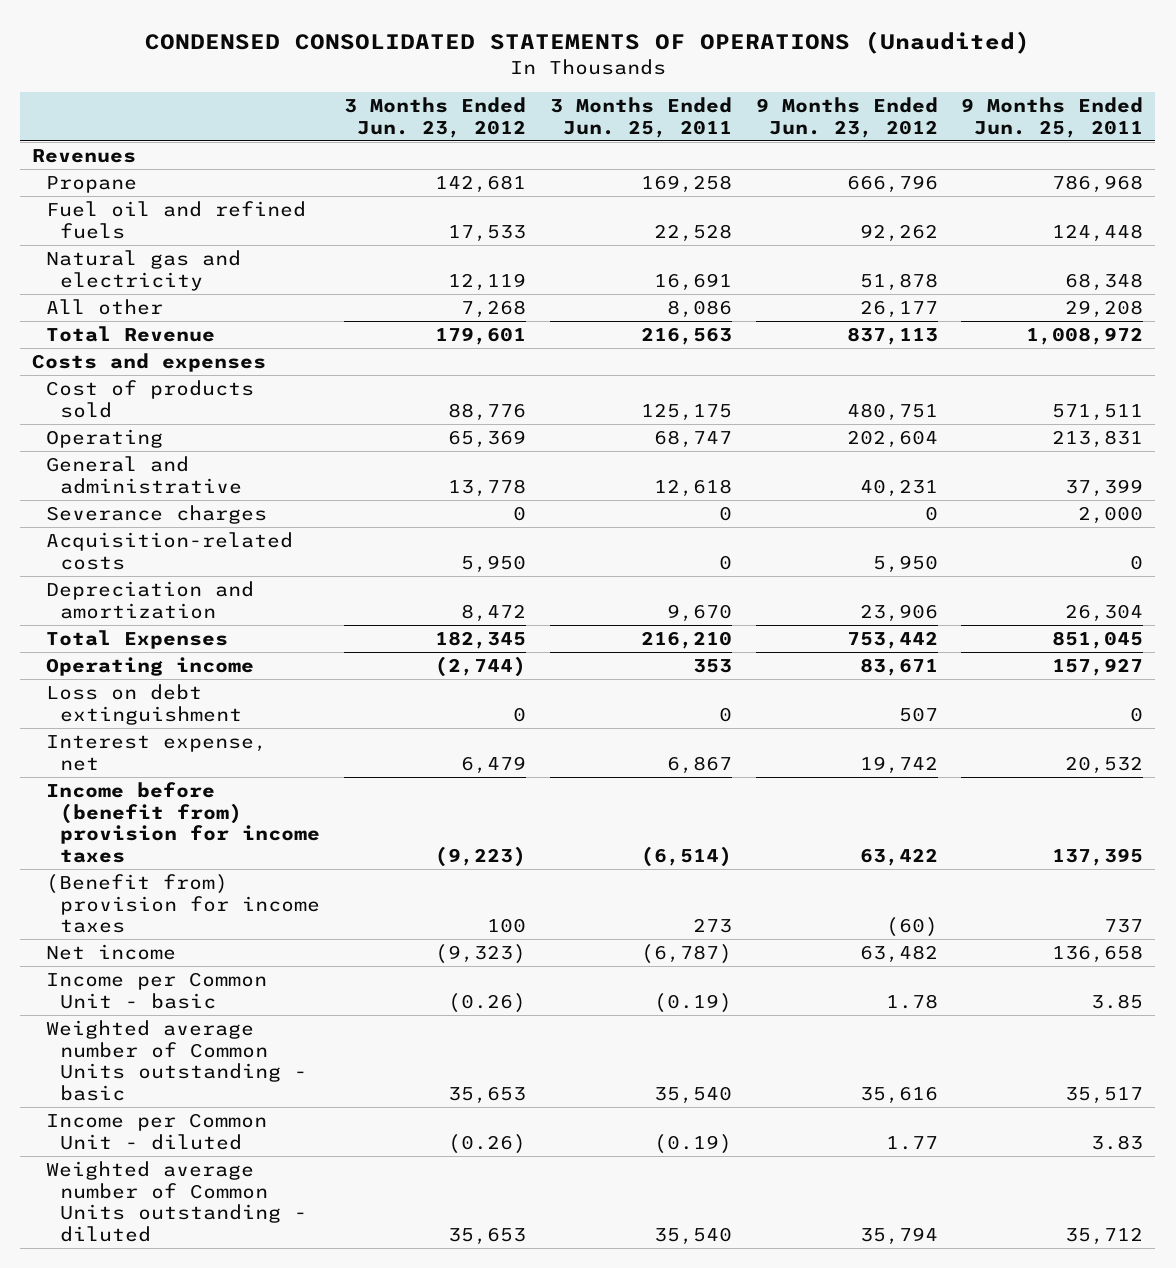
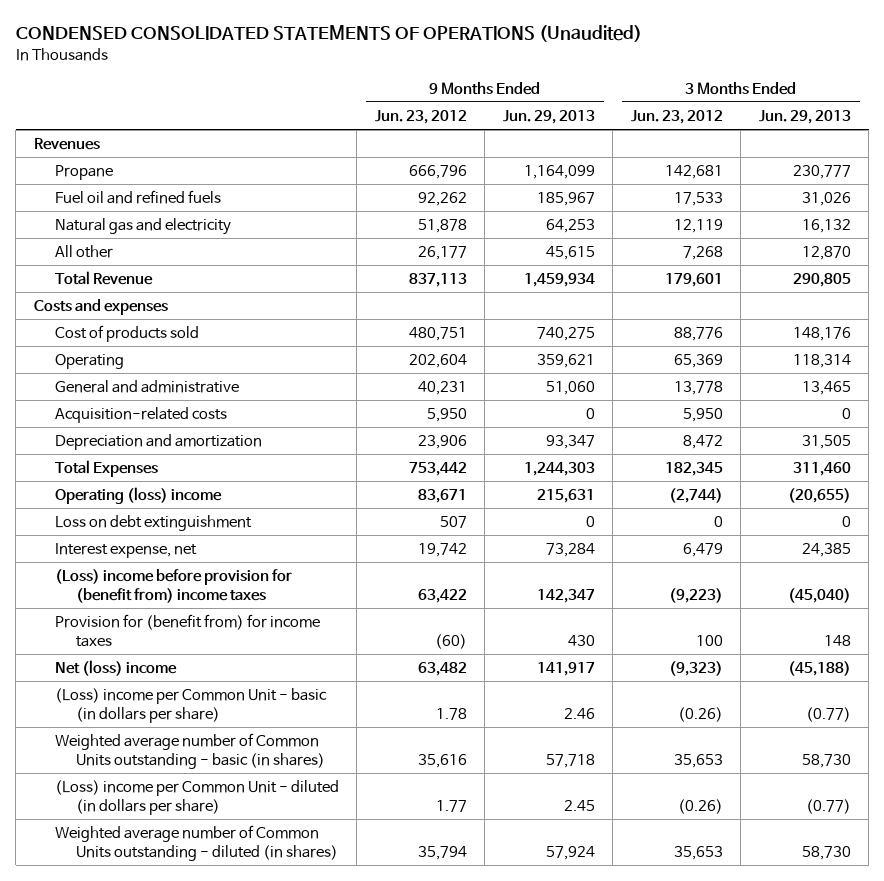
- | 3 Months Ended Jun. 23, 2012 | 3 Months Ended Jun. 25, 2011 | 9 Months Ended Jun. 23, 2012 | 9 Months Ended Jun. 25, 2011
+ | 9 Months Ended Jun. 23, 2012 | 9 Months Ended Jun. 29, 2013 | 3 Months Ended Jun. 23, 2012 | 3 Months Ended Jun. 29, 2013
- Severance charges | 0 | 0 | 0 | 2,000
- Operating income | (2,744) | 353 | 83,671 | 157,927
+ Operating (loss) income | 83,671 | 215,631 | (2,744) | (20,655)
- Income before (benefit from) provision for income taxes | (9,223) | (6,514) | 63,422 | 137,395
- (Benefit from) provision for income taxes | 100 | 273 | (60) | 737
- Net income | (9,323) | (6,787) | 63,482 | 136,658
- Income per Common Unit - basic | (0.26) | (0.19) | 1.78 | 3.85
- Weighted average number of Common Units outstanding - basic | 35,653 | 35,540 | 35,616 | 35,517
- Income per Common Unit - diluted | (0.26) | (0.19) | 1.77 | 3.83
- Weighted average number of Common Units outstanding - diluted | 35,653 | 35,540 | 35,794 | 35,712
+ (Loss) income before provision for (benefit from) income taxes | 63,422 | 142,347 | (9,223) | (45,040)
+ Provision for (benefit from) for income taxes | (60) | 430 | 100 | 148
+ Net (loss) income | 63,482 | 141,917 | (9,323) | (45,188)
+ (Loss) income per Common Unit - basic (in dollars per share) | 1.78 | 2.46 | (0.26) | (0.77)
+ Weighted average number of Common Units outstanding - basic (in shares) | 35,616 | 57,718 | 35,653 | 58,730
+ (Loss) income per Common Unit - diluted (in dollars per share) | 1.77 | 2.45 | (0.26) | (0.77)
+ Weighted average number of Common Units outstanding - diluted (in shares) | 35,794 | 57,924 | 35,653 | 58,730

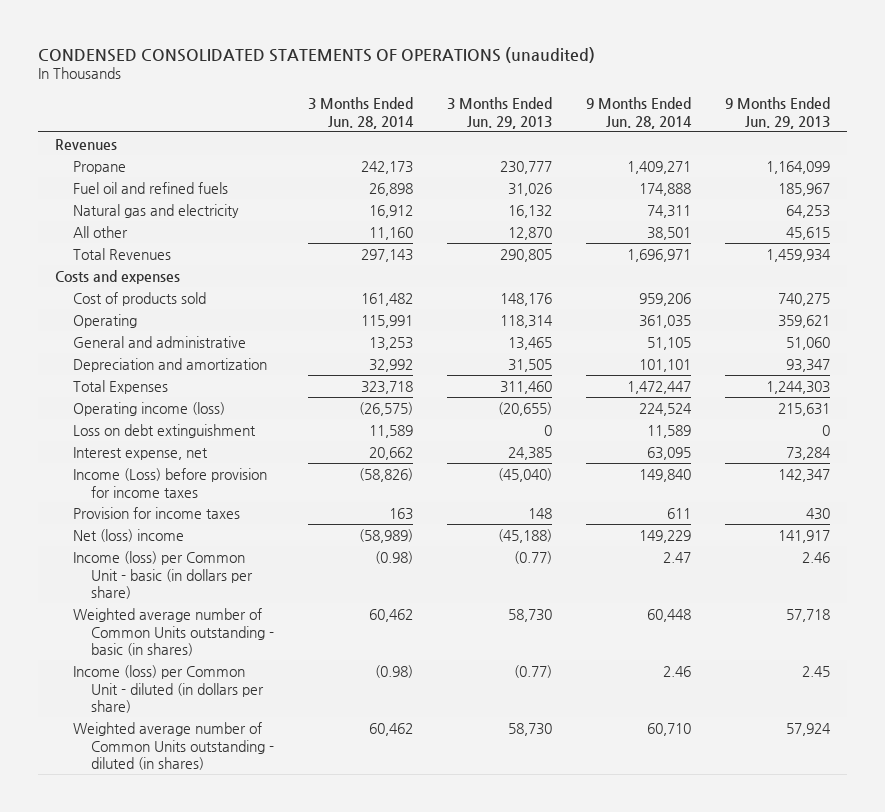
- CONDENSED CONSOLIDATED STATEMENTS OF OPERATIONS (Unaudited)
+ CONDENSED CONSOLIDATED STATEMENTS OF OPERATIONS (unaudited)
- | 9 Months Ended Jun. 23, 2012 | 9 Months Ended Jun. 29, 2013 | 3 Months Ended Jun. 23, 2012 | 3 Months Ended Jun. 29, 2013
+ | 3 Months Ended Jun. 28, 2014 | 3 Months Ended Jun. 29, 2013 | 9 Months Ended Jun. 28, 2014 | 9 Months Ended Jun. 29, 2013
- Total Revenue | 837,113 | 1,459,934 | 179,601 | 290,805
+ Total Revenues | 297,143 | 290,805 | 1,696,971 | 1,459,934
- Acquisition-related costs | 5,950 | 0 | 5,950 | 0
- Operating (loss) income | 83,671 | 215,631 | (2,744) | (20,655)
+ Operating income (loss) | (26,575) | (20,655) | 224,524 | 215,631
- (Loss) income before provision for (benefit from) income taxes | 63,422 | 142,347 | (9,223) | (45,040)
- Provision for (benefit from) for income taxes | (60) | 430 | 100 | 148
+ Income (Loss) before provision for income taxes | (58,826) | (45,040) | 149,840 | 142,347
+ Provision for income taxes | 163 | 148 | 611 | 430
- (Loss) income per Common Unit - basic (in dollars per share) | 1.78 | 2.46 | (0.26) | (0.77)
+ Income (loss) per Common Unit - basic (in dollars per share) | (0.98) | (0.77) | 2.47 | 2.46
- (Loss) income per Common Unit - diluted (in dollars per share) | 1.77 | 2.45 | (0.26) | (0.77)
+ Income (loss) per Common Unit - diluted (in dollars per share) | (0.98) | (0.77) | 2.46 | 2.45

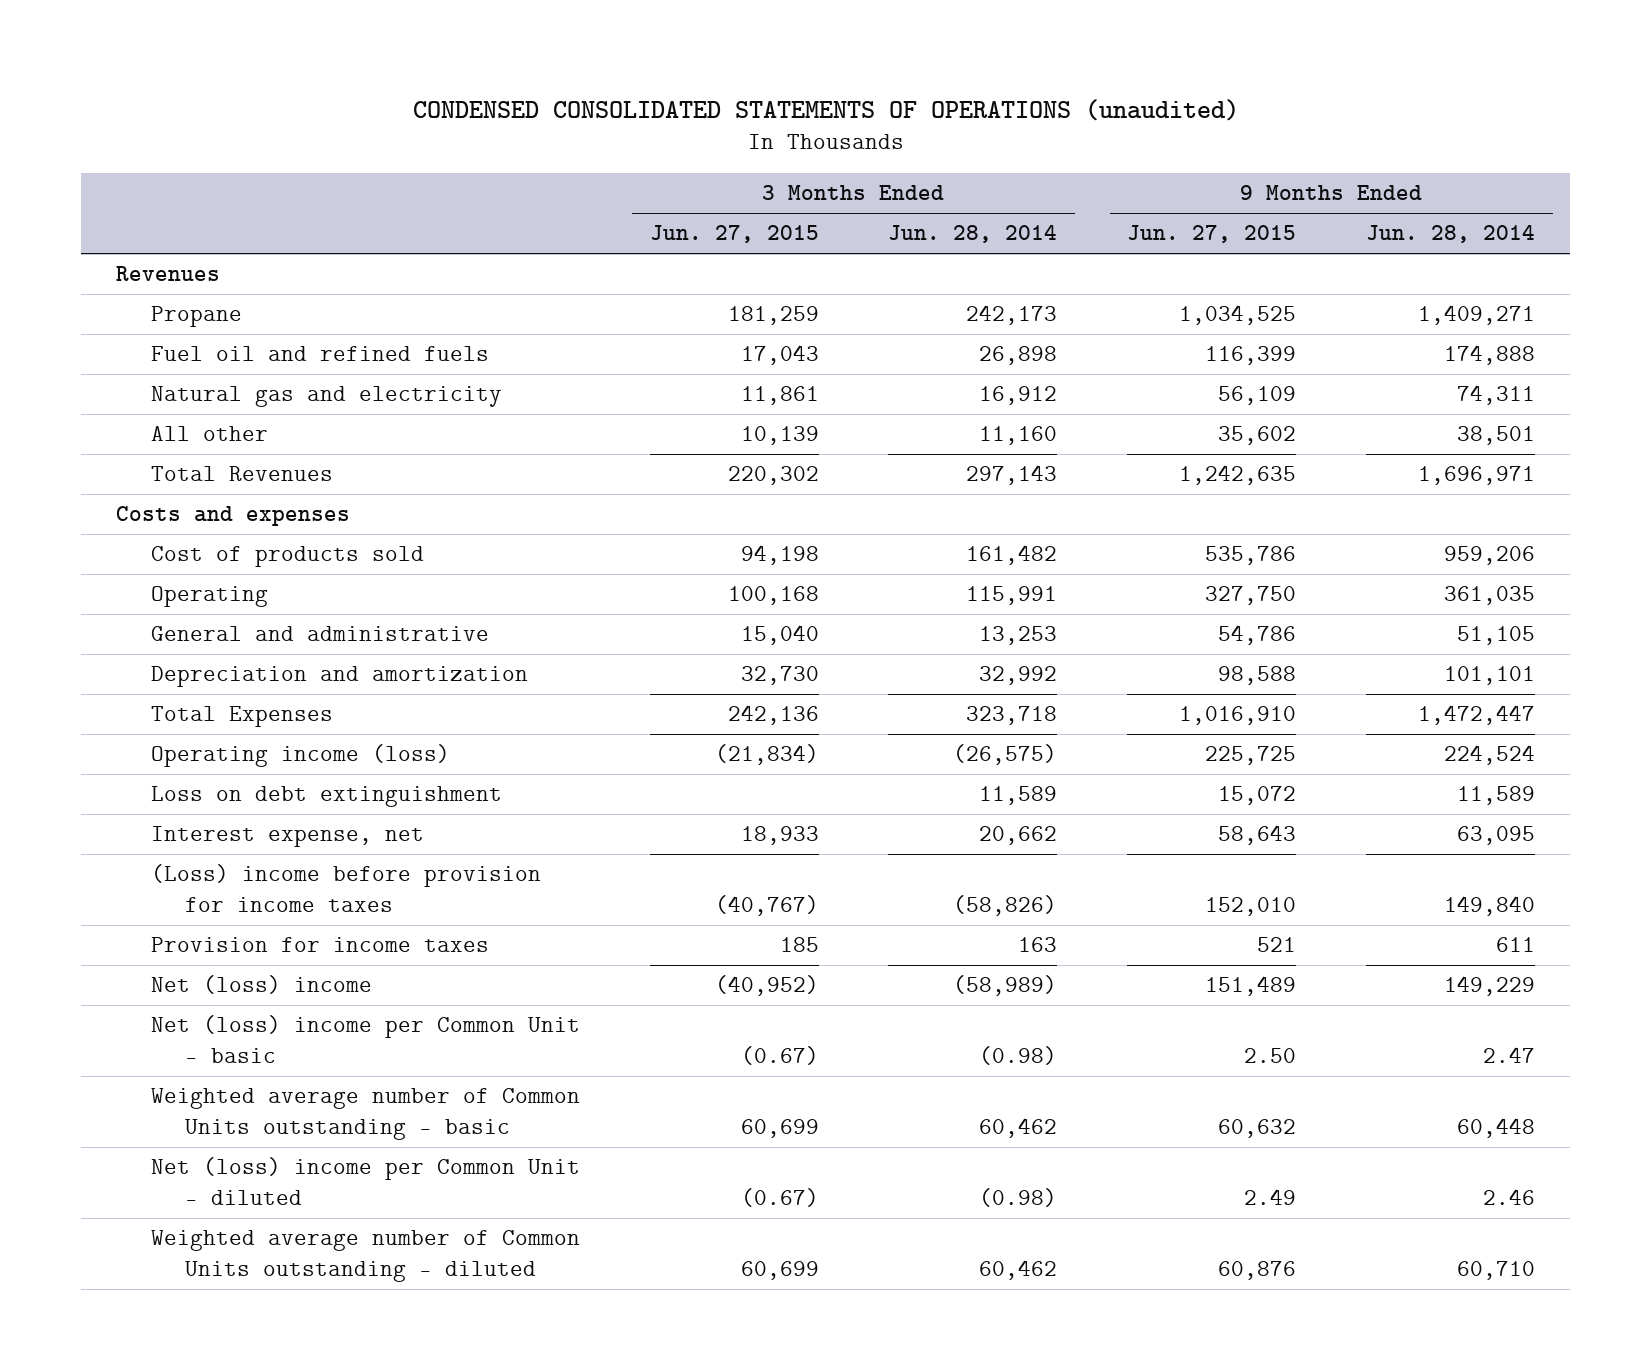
- | 3 Months Ended Jun. 28, 2014 | 3 Months Ended Jun. 29, 2013 | 9 Months Ended Jun. 28, 2014 | 9 Months Ended Jun. 29, 2013
+ | 3 Months Ended Jun. 27, 2015 | 3 Months Ended Jun. 28, 2014 | 9 Months Ended Jun. 27, 2015 | 9 Months Ended Jun. 28, 2014
- Income (Loss) before provision for income taxes | (58,826) | (45,040) | 149,840 | 142,347
+ (Loss) income before provision for income taxes | (40,767) | (58,826) | 152,010 | 149,840
- Income (loss) per Common Unit - basic (in dollars per share) | (0.98) | (0.77) | 2.47 | 2.46
- Weighted average number of Common Units outstanding - basic (in shares) | 60,462 | 58,730 | 60,448 | 57,718
- Income (loss) per Common Unit - diluted (in dollars per share) | (0.98) | (0.77) | 2.46 | 2.45
- Weighted average number of Common Units outstanding - diluted (in shares) | 60,462 | 58,730 | 60,710 | 57,924
+ Net (loss) income per Common Unit - basic | (0.67) | (0.98) | 2.50 | 2.47
+ Weighted average number of Common Units outstanding - basic | 60,699 | 60,462 | 60,632 | 60,448
+ Net (loss) income per Common Unit - diluted | (0.67) | (0.98) | 2.49 | 2.46
+ Weighted average number of Common Units outstanding - diluted | 60,699 | 60,462 | 60,876 | 60,710

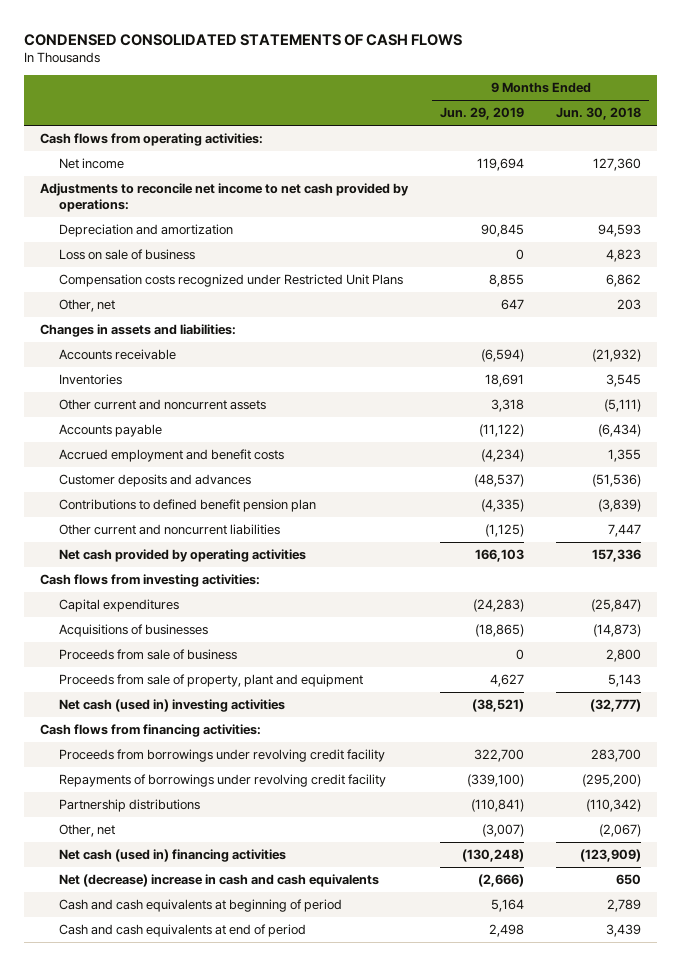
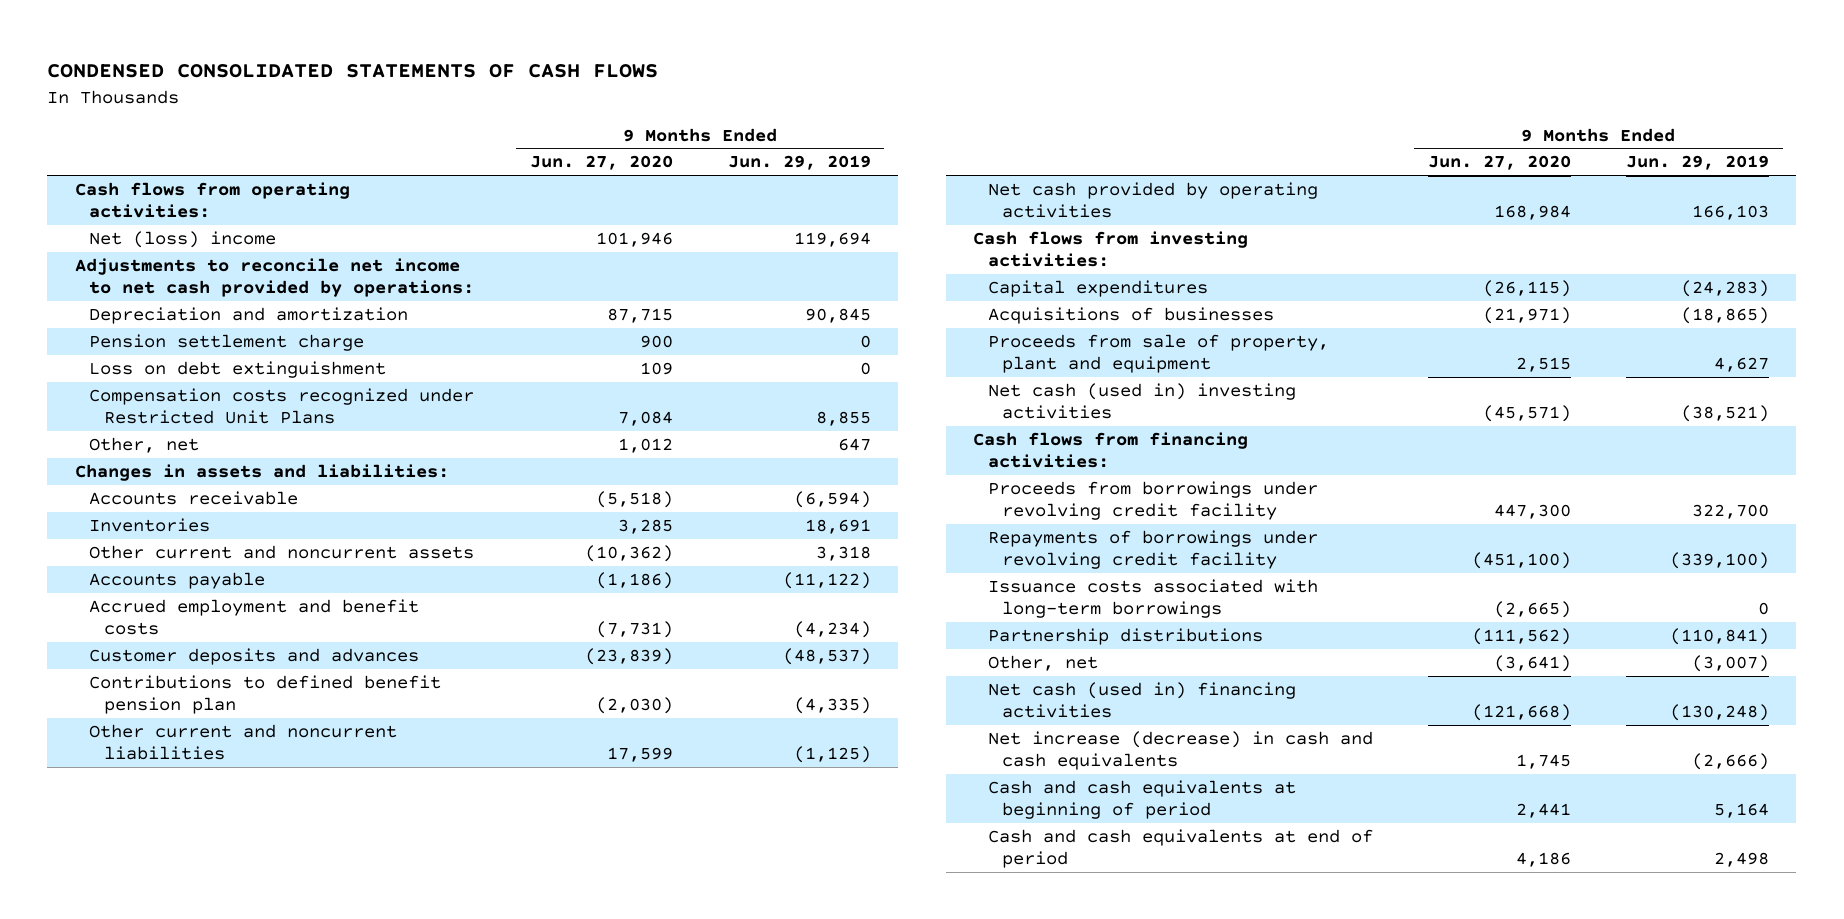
- | 9 Months Ended Jun. 29, 2019 | 9 Months Ended Jun. 30, 2018
+ | 9 Months Ended Jun. 27, 2020 | 9 Months Ended Jun. 29, 2019
- Net income | 119,694 | 127,360
+ Net (loss) income | 101,946 | 119,694
- Loss on sale of business | 0 | 4,823
+ Pension settlement charge | 900 | 0
+ Loss on debt extinguishment | 109 | 0
- Proceeds from sale of business | 0 | 2,800
+ Issuance costs associated with long-term borrowings | (2,665) | 0
- Net (decrease) increase in cash and cash equivalents | (2,666) | 650
+ Net increase (decrease) in cash and cash equivalents | 1,745 | (2,666)

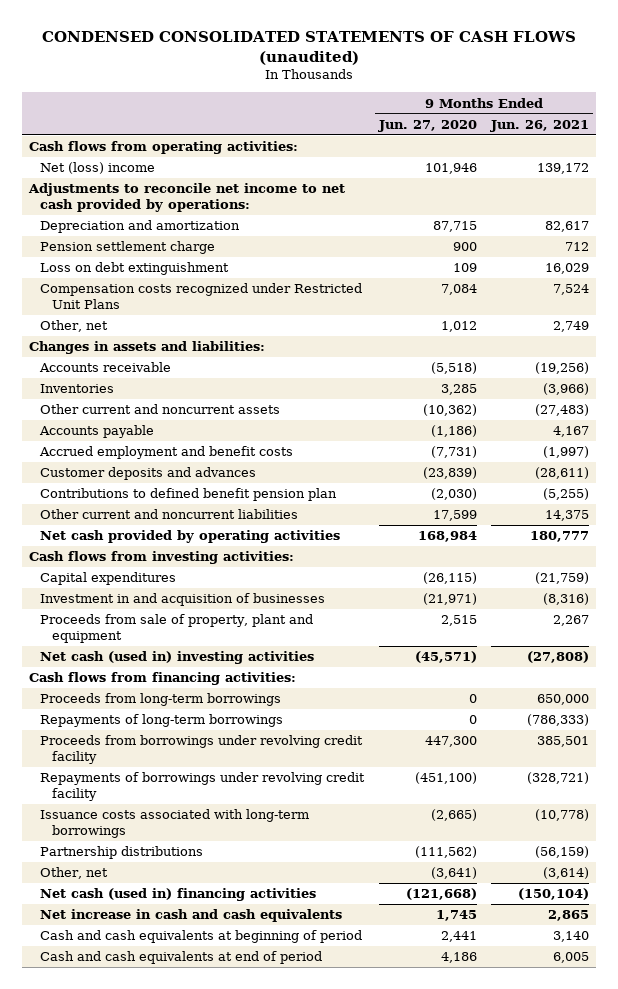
- CONDENSED CONSOLIDATED STATEMENTS OF CASH FLOWS
+ CONDENSED CONSOLIDATED STATEMENTS OF CASH FLOWS (unaudited)
- | 9 Months Ended Jun. 27, 2020 | 9 Months Ended Jun. 29, 2019
+ | 9 Months Ended Jun. 27, 2020 | 9 Months Ended Jun. 26, 2021
- Acquisitions of businesses | (21,971) | (18,865)
+ Investment in and acquisition of businesses | (21,971) | (8,316)
+ Proceeds from long-term borrowings | 0 | 650,000
+ Repayments of long-term borrowings | 0 | (786,333)
- Net increase (decrease) in cash and cash equivalents | 1,745 | (2,666)
+ Net increase in cash and cash equivalents | 1,745 | 2,865

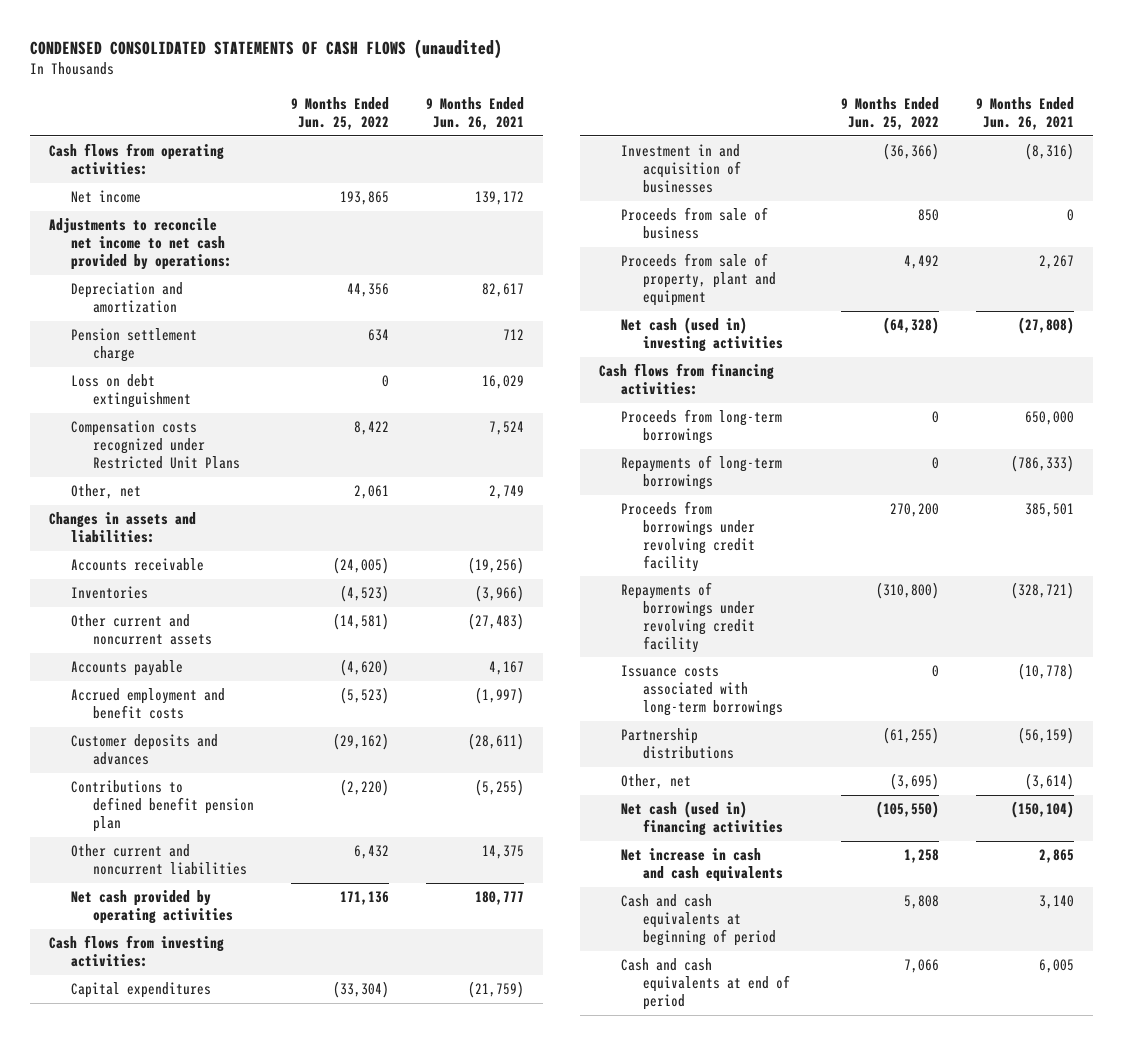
- | 9 Months Ended Jun. 27, 2020 | 9 Months Ended Jun. 26, 2021
+ | 9 Months Ended Jun. 25, 2022 | 9 Months Ended Jun. 26, 2021
- Net (loss) income | 101,946 | 139,172
+ Net income | 193,865 | 139,172
+ Proceeds from sale of business | 850 | 0

